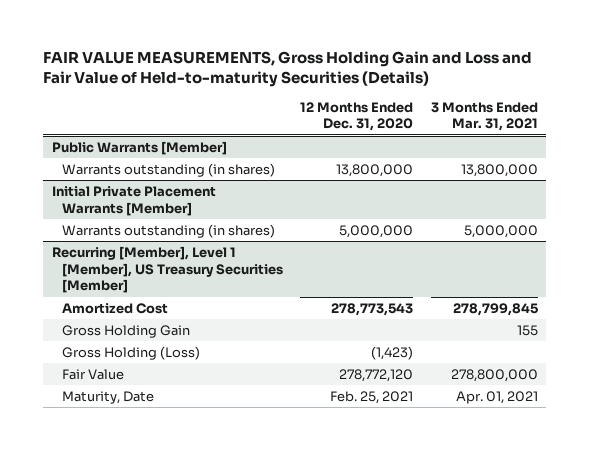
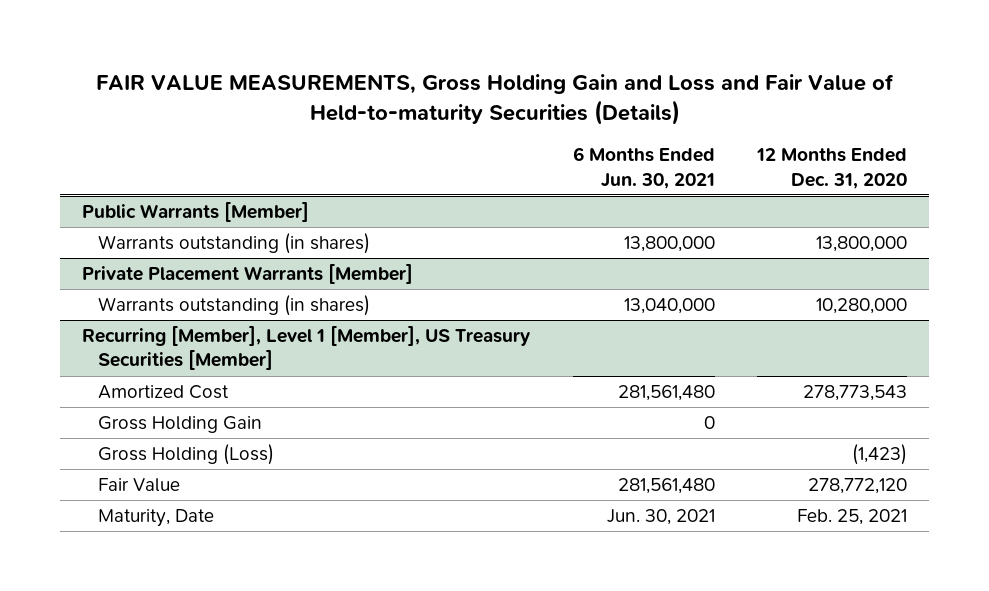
- | 12 Months Ended Dec. 31, 2020 | 3 Months Ended Mar. 31, 2021
+ | 6 Months Ended Jun. 30, 2021 | 12 Months Ended Dec. 31, 2020
- Initial Private Placement Warrants [Member]
- Warrants outstanding (in shares) | 5,000,000 | 5,000,000
+ Private Placement Warrants [Member]
+ Warrants outstanding (in shares) | 13,040,000 | 10,280,000

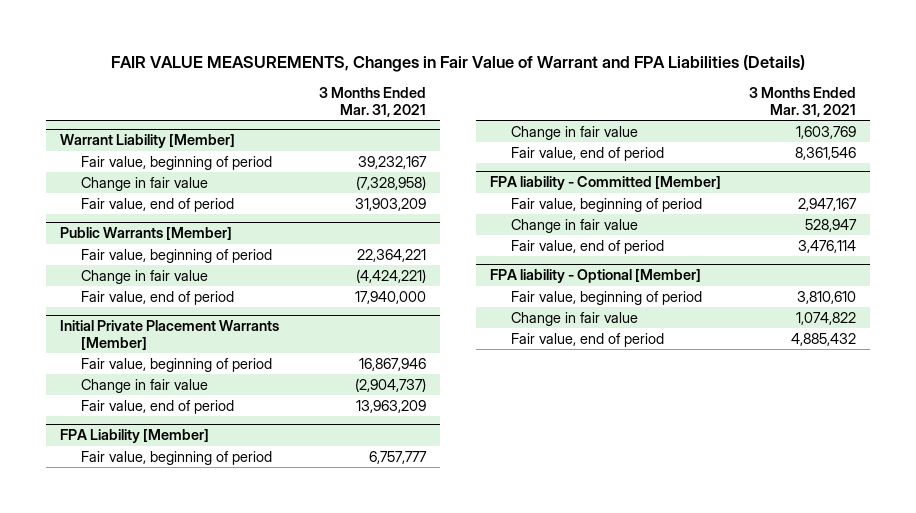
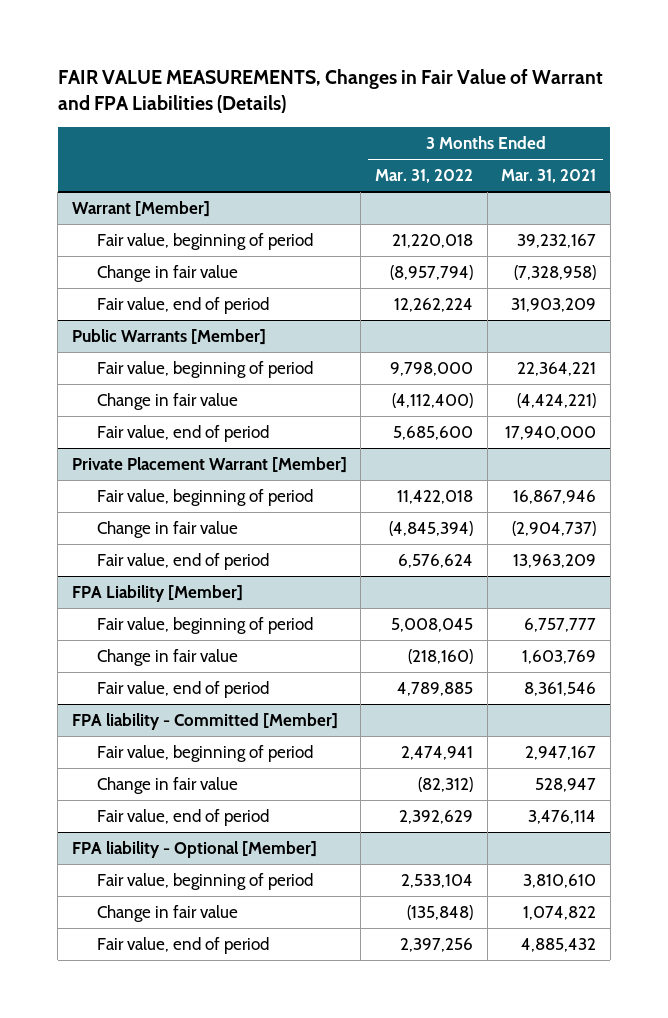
- | 3 Months Ended Mar. 31, 2021
+ | 3 Months Ended Mar. 31, 2022 | 3 Months Ended Mar. 31, 2021
- Warrant Liability [Member]
+ Warrant [Member]
- Initial Private Placement Warrants [Member]
+ Private Placement Warrant [Member]

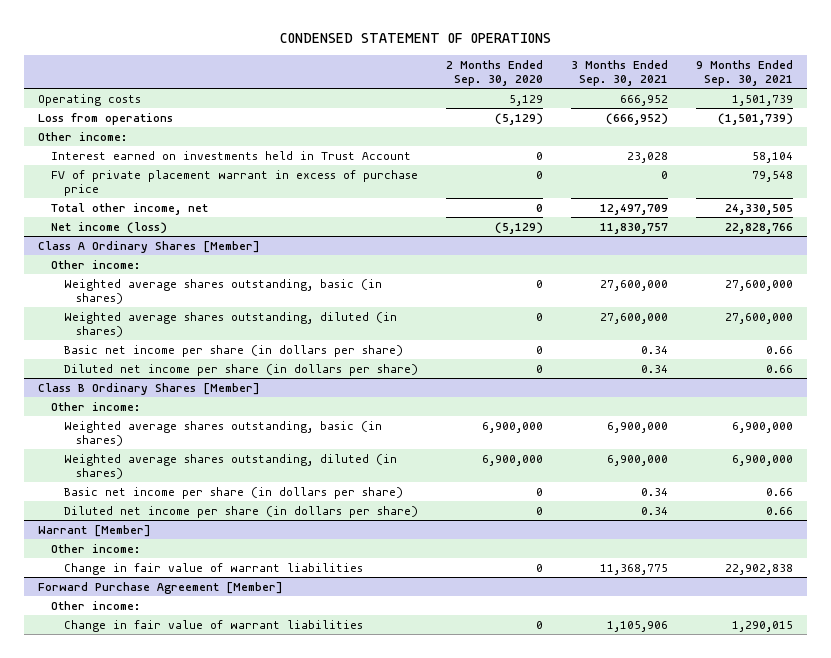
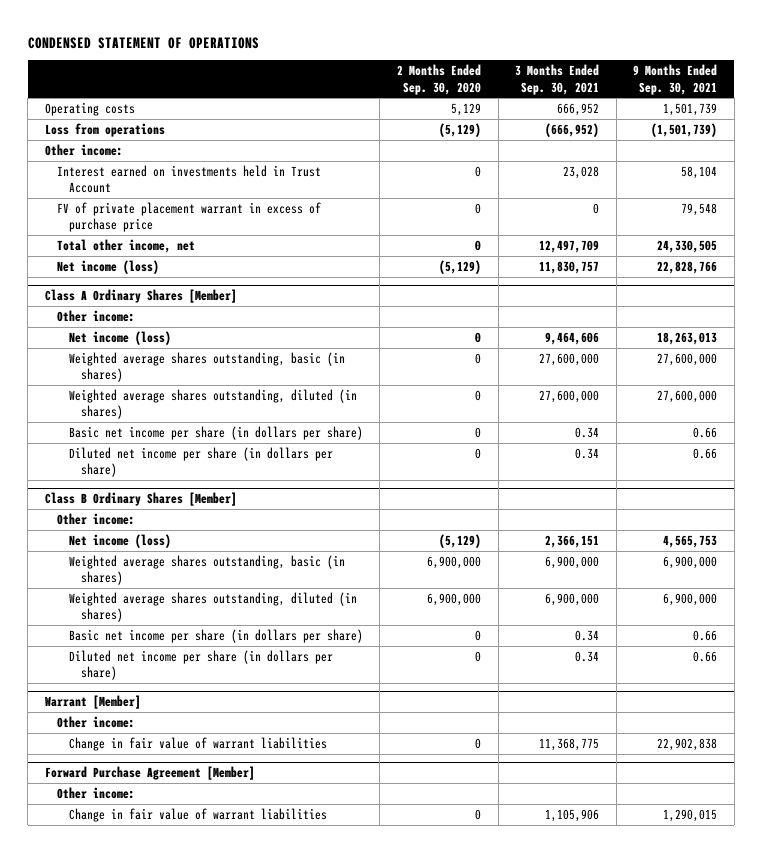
@ Class A Ordinary Shares [Member]
+ Net income (loss) | 0 | 9,464,606 | 18,263,013
@ Class B Ordinary Shares [Member]
+ Net income (loss) | (5,129) | 2,366,151 | 4,565,753

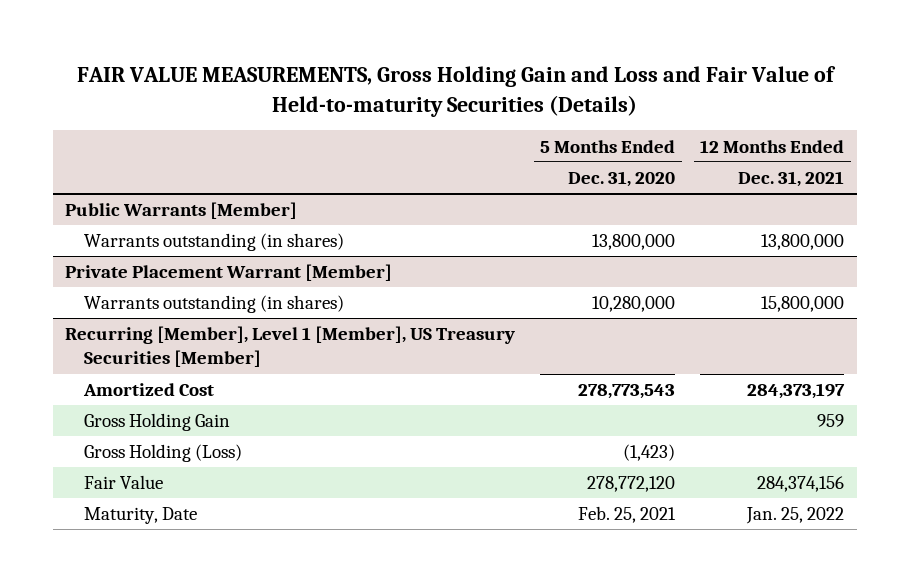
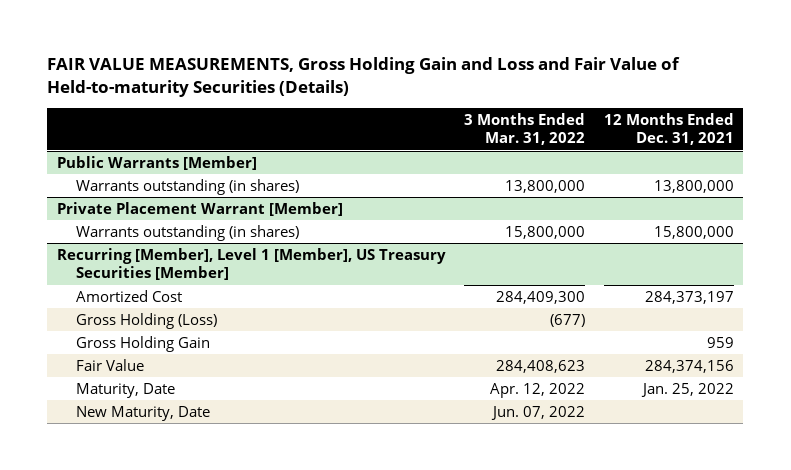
- | 5 Months Ended Dec. 31, 2020 | 12 Months Ended Dec. 31, 2021
+ | 3 Months Ended Mar. 31, 2022 | 12 Months Ended Dec. 31, 2021
@ Recurring [Member], Level 1 [Member], US Treasury Securities [Member]
moved down: Gross Holding Gain | | 959
+ New Maturity, Date | Jun. 07, 2022 |

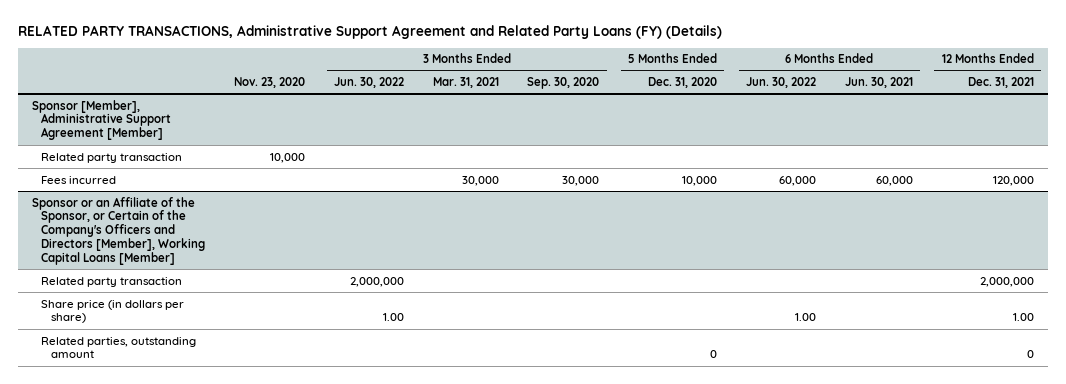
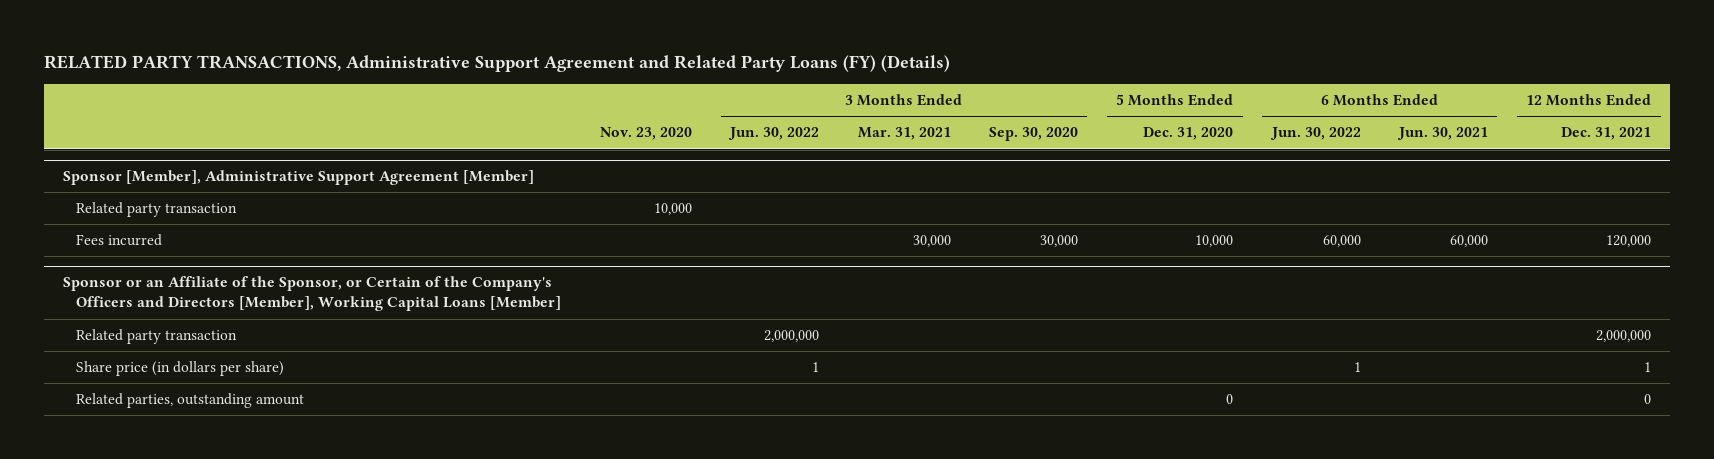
@ Sponsor or an Affiliate of the Sponsor, or Certain of the Company's Officers and Directors [Member], Working Capital Loans [Member]
- Share price (in dollars per share) | | 1.00 | | | | 1.00 | | 1.00
+ Share price (in dollars per share) | | 1 | | | | 1 | | 1

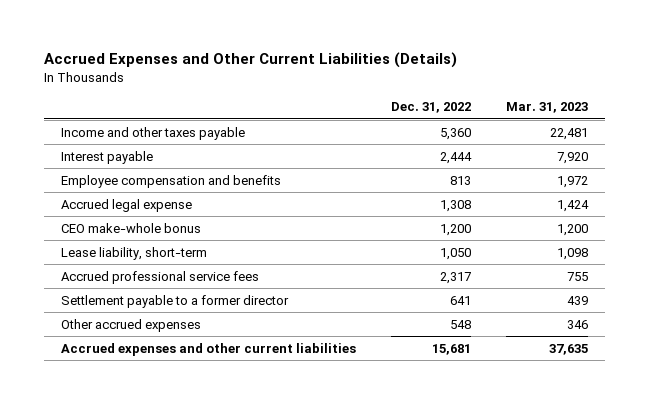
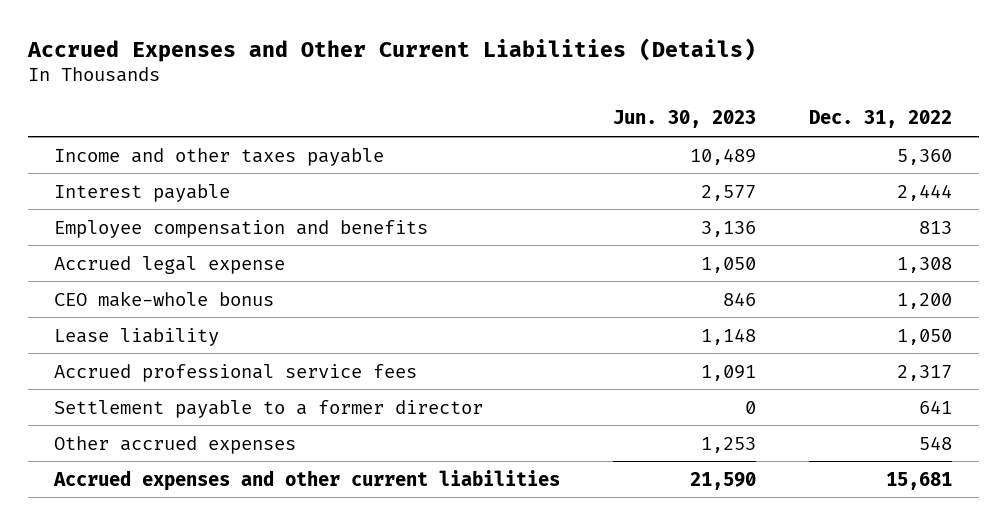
- | Dec. 31, 2022 | Mar. 31, 2023
+ | Jun. 30, 2023 | Dec. 31, 2022
- Lease liability, short-term | 1,050 | 1,098
+ Lease liability | 1,148 | 1,050

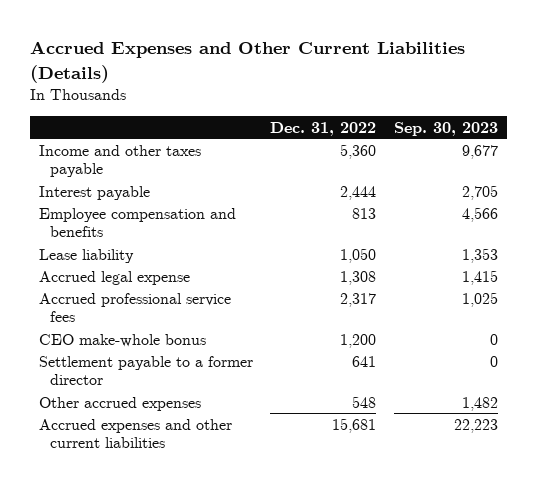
- | Jun. 30, 2023 | Dec. 31, 2022
+ | Dec. 31, 2022 | Sep. 30, 2023
moved down: Accrued legal expense | 1,308 | 1,415
moved down: CEO make-whole bonus | 1,200 | 0

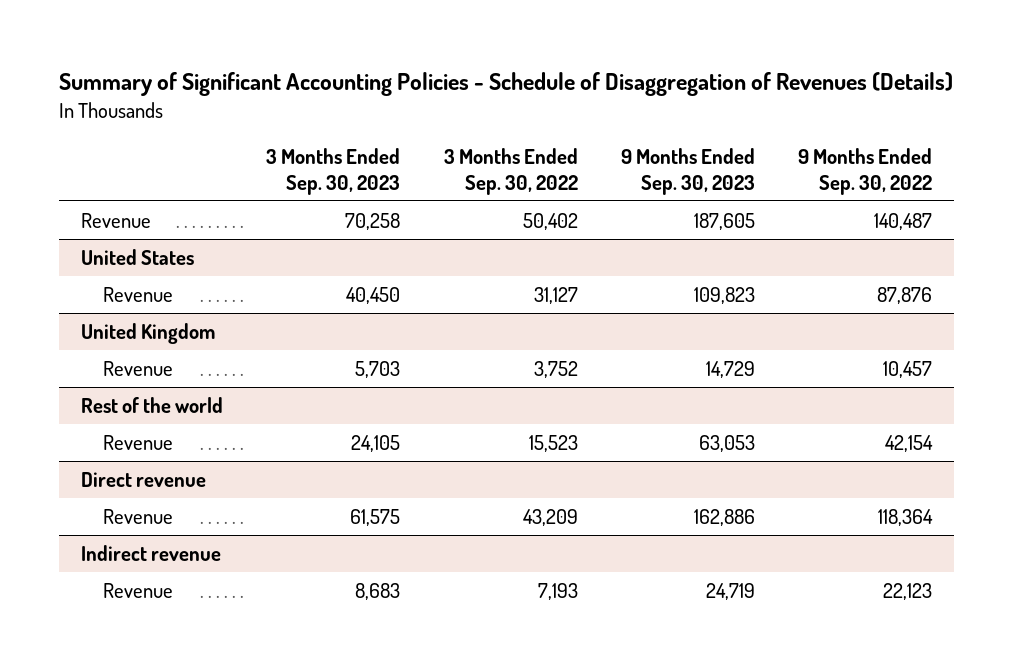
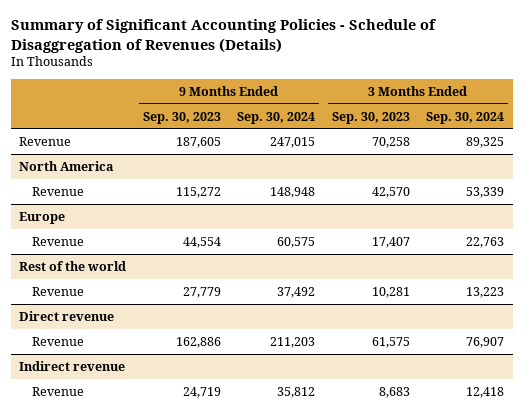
- | 3 Months Ended Sep. 30, 2023 | 3 Months Ended Sep. 30, 2022 | 9 Months Ended Sep. 30, 2023 | 9 Months Ended Sep. 30, 2022
+ | 9 Months Ended Sep. 30, 2023 | 9 Months Ended Sep. 30, 2024 | 3 Months Ended Sep. 30, 2023 | 3 Months Ended Sep. 30, 2024
- United States
- Revenue | 40,450 | 31,127 | 109,823 | 87,876
- United Kingdom
- Revenue | 5,703 | 3,752 | 14,729 | 10,457
+ North America
+ Revenue | 115,272 | 148,948 | 42,570 | 53,339
+ Europe
+ Revenue | 44,554 | 60,575 | 17,407 | 22,763
@ Rest of the world
- Revenue | 24,105 | 15,523 | 63,053 | 42,154
+ Revenue | 27,779 | 37,492 | 10,281 | 13,223

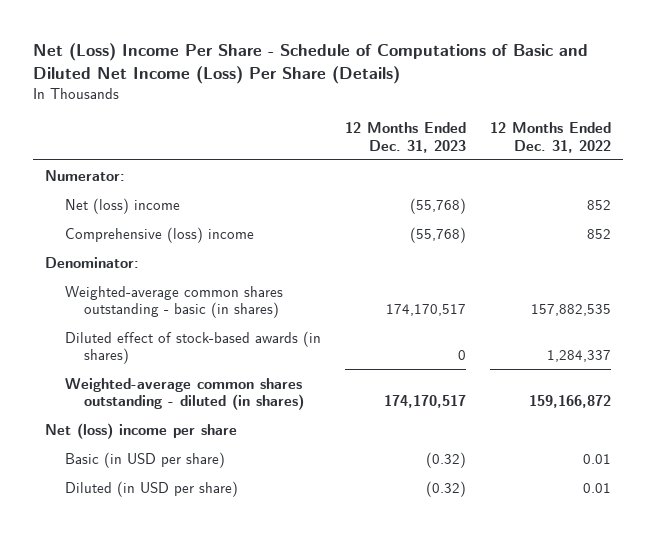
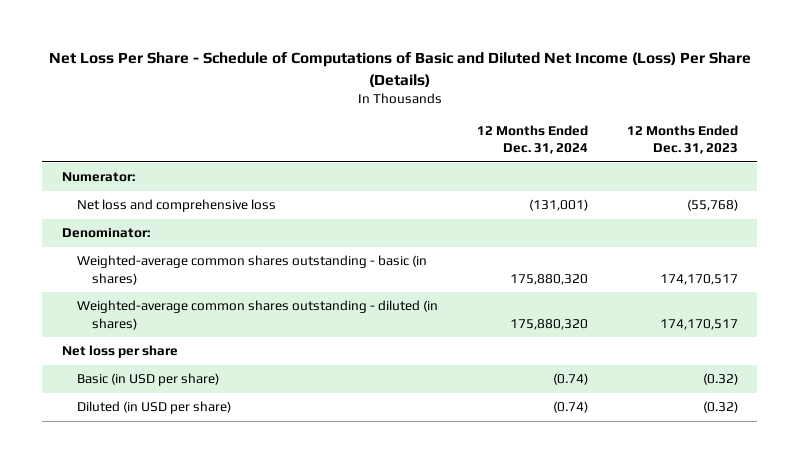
- Net (Loss) Income Per Share - Schedule of Computations of Basic and Diluted Net Income (Loss) Per Share (Details)
+ Net Loss Per Share - Schedule of Computations of Basic and Diluted Net Income (Loss) Per Share (Details)
- | 12 Months Ended Dec. 31, 2023 | 12 Months Ended Dec. 31, 2022
+ | 12 Months Ended Dec. 31, 2024 | 12 Months Ended Dec. 31, 2023
- Net (loss) income | (55,768) | 852
- Comprehensive (loss) income | (55,768) | 852
+ Net loss and comprehensive loss | (131,001) | (55,768)
- Diluted effect of stock-based awards (in shares) | 0 | 1,284,337
- Net (loss) income per share
+ Net loss per share

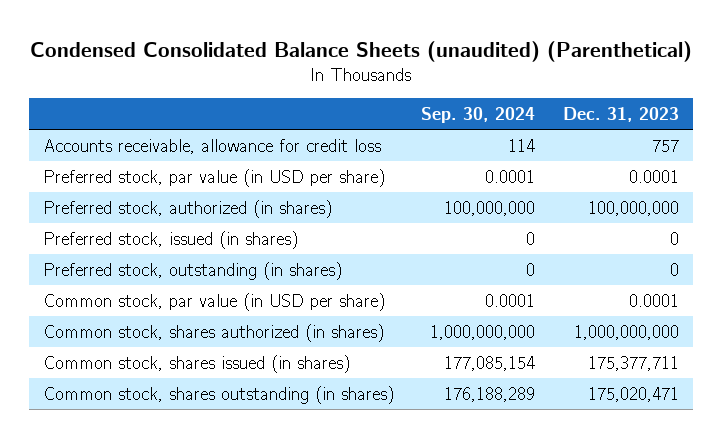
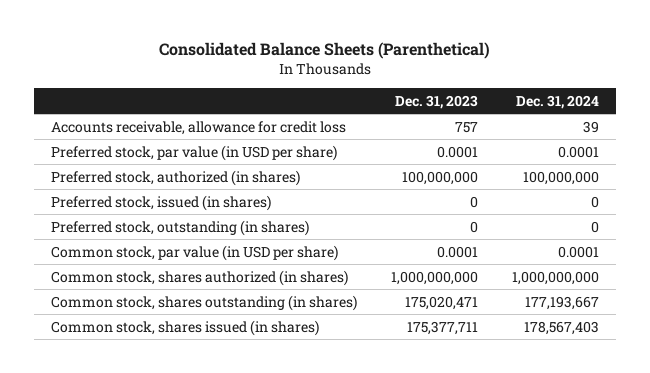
- Condensed Consolidated Balance Sheets (unaudited) (Parenthetical)
+ Consolidated Balance Sheets (Parenthetical)
- | Sep. 30, 2024 | Dec. 31, 2023
+ | Dec. 31, 2023 | Dec. 31, 2024
moved down: Common stock, shares issued (in shares) | 175,377,711 | 178,567,403

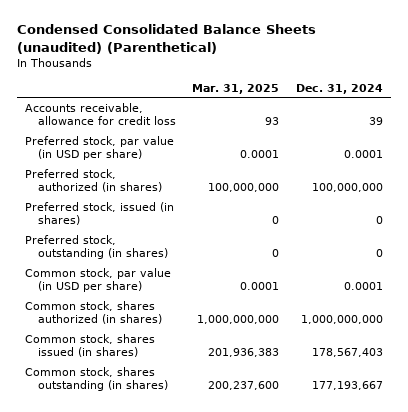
- Consolidated Balance Sheets (Parenthetical)
+ Condensed Consolidated Balance Sheets (unaudited) (Parenthetical)
- | Dec. 31, 2023 | Dec. 31, 2024
+ | Mar. 31, 2025 | Dec. 31, 2024
moved down: Common stock, shares outstanding (in shares) | 200,237,600 | 177,193,667

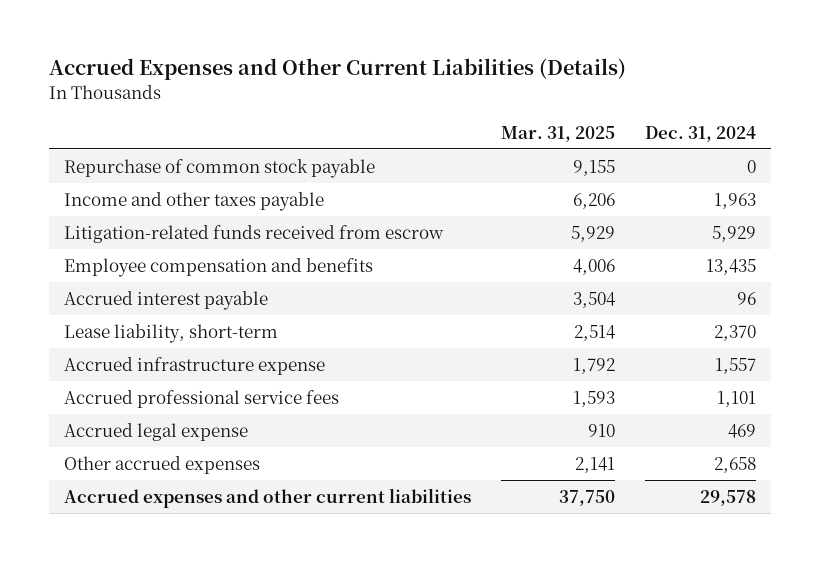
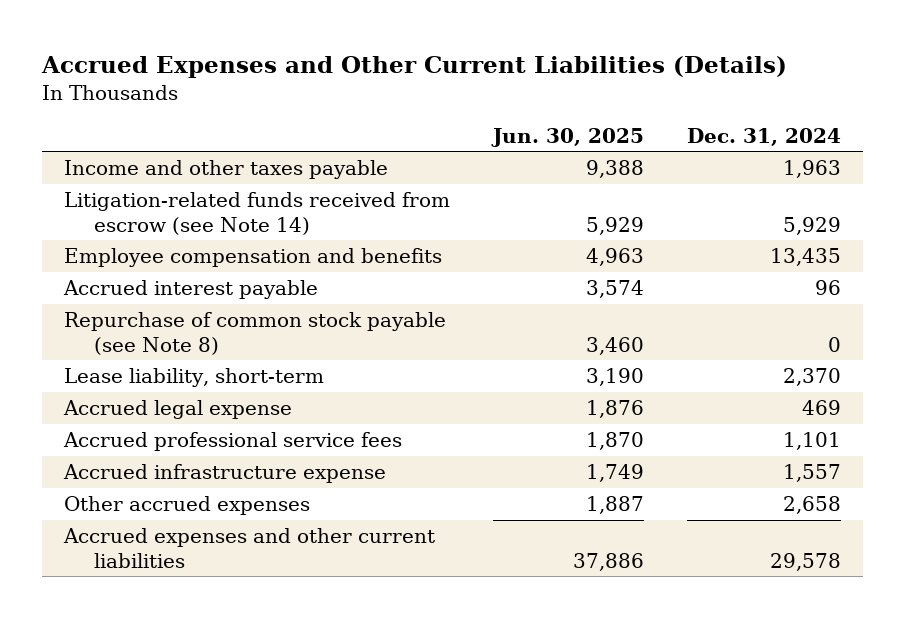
- | Mar. 31, 2025 | Dec. 31, 2024
+ | Jun. 30, 2025 | Dec. 31, 2024
- Repurchase of common stock payable | 9,155 | 0
- Litigation-related funds received from escrow | 5,929 | 5,929
+ Litigation-related funds received from escrow (see Note 14) | 5,929 | 5,929
+ Repurchase of common stock payable (see Note 8) | 3,460 | 0
moved down: Accrued professional service fees | 1,870 | 1,101
moved down: Accrued infrastructure expense | 1,749 | 1,557

